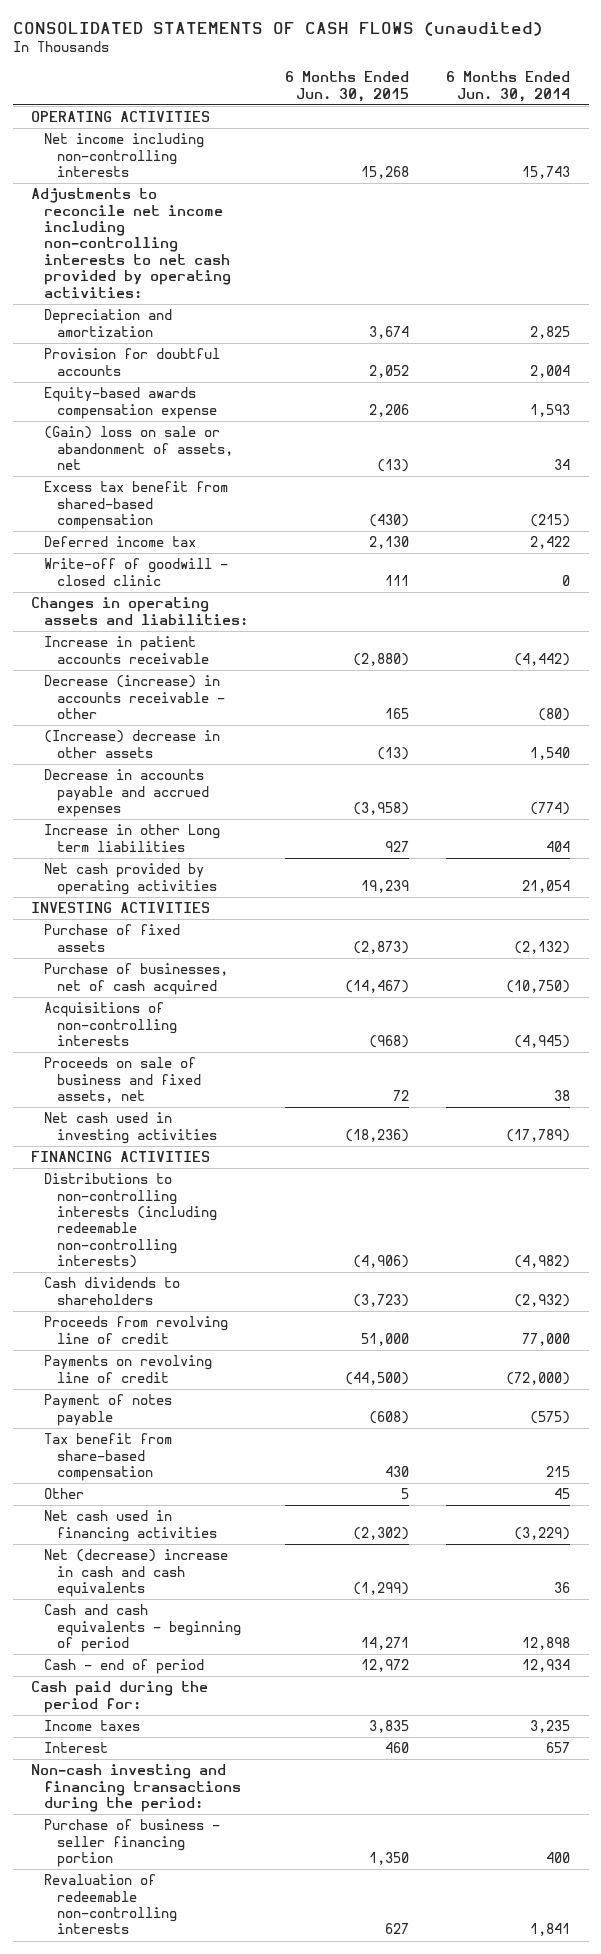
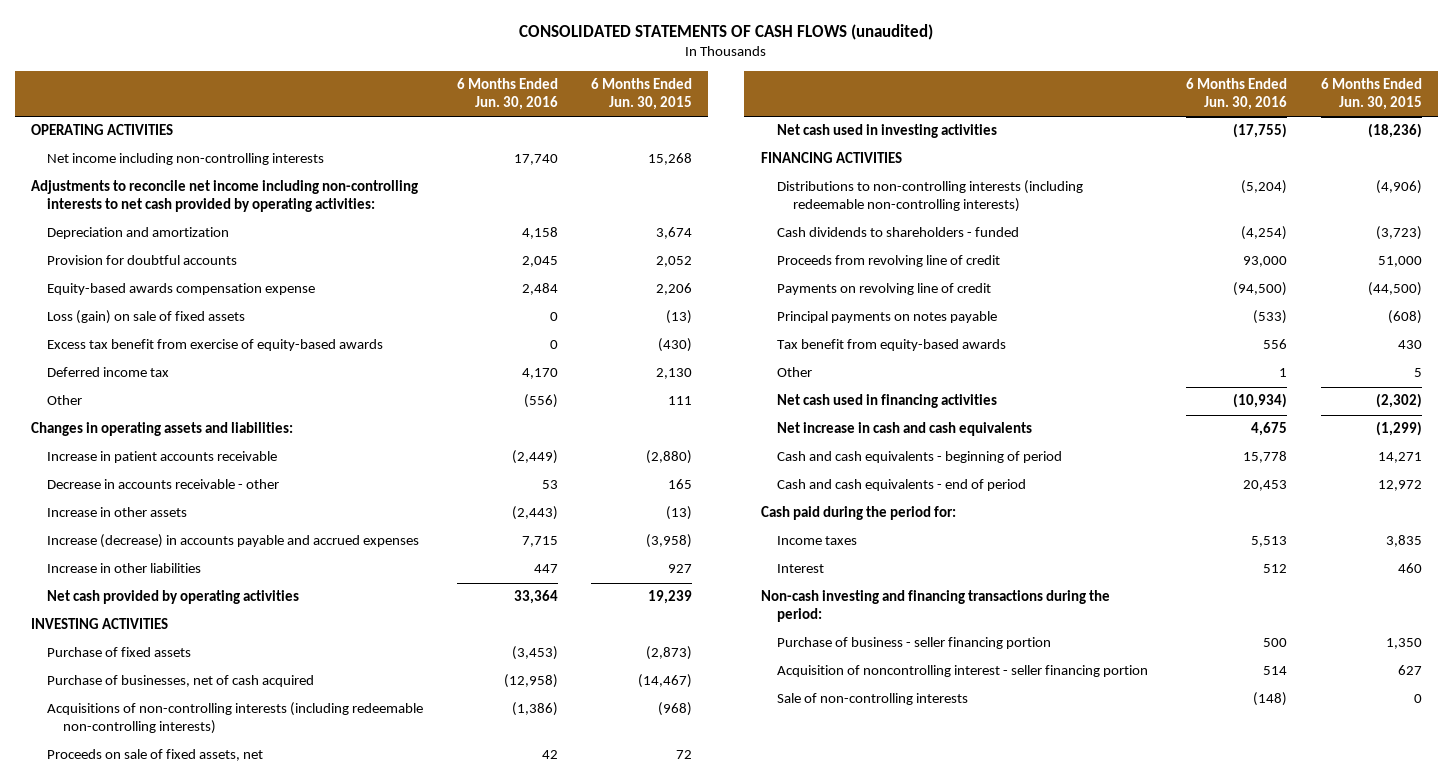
- | 6 Months Ended Jun. 30, 2015 | 6 Months Ended Jun. 30, 2014
+ | 6 Months Ended Jun. 30, 2016 | 6 Months Ended Jun. 30, 2015
- (Gain) loss on sale or abandonment of assets, net | (13) | 34
- Excess tax benefit from shared-based compensation | (430) | (215)
+ Loss (gain) on sale of fixed assets | 0 | (13)
+ Excess tax benefit from exercise of equity-based awards | 0 | (430)
- Write-off of goodwill - closed clinic | 111 | 0
+ Other | (556) | 111
- Decrease (increase) in accounts receivable - other | 165 | (80)
- (Increase) decrease in other assets | (13) | 1,540
- Decrease in accounts payable and accrued expenses | (3,958) | (774)
- Increase in other Long term liabilities | 927 | 404
+ Decrease in accounts receivable - other | 53 | 165
+ Increase in other assets | (2,443) | (13)
+ Increase (decrease) in accounts payable and accrued expenses | 7,715 | (3,958)
+ Increase in other liabilities | 447 | 927
- Acquisitions of non-controlling interests | (968) | (4,945)
- Proceeds on sale of business and fixed assets, net | 72 | 38
+ Acquisitions of non-controlling interests (including redeemable non-controlling interests) | (1,386) | (968)
+ Proceeds on sale of fixed assets, net | 42 | 72
- Cash dividends to shareholders | (3,723) | (2,932)
+ Cash dividends to shareholders - funded | (4,254) | (3,723)
- Payment of notes payable | (608) | (575)
- Tax benefit from share-based compensation | 430 | 215
+ Principal payments on notes payable | (533) | (608)
+ Tax benefit from equity-based awards | 556 | 430
- Net (decrease) increase in cash and cash equivalents | (1,299) | 36
+ Net increase in cash and cash equivalents | 4,675 | (1,299)
- Cash - end of period | 12,972 | 12,934
+ Cash and cash equivalents - end of period | 20,453 | 12,972
- Revaluation of redeemable non-controlling interests | 627 | 1,841
+ Acquisition of noncontrolling interest - seller financing portion | 514 | 627
+ Sale of non-controlling interests | (148) | 0

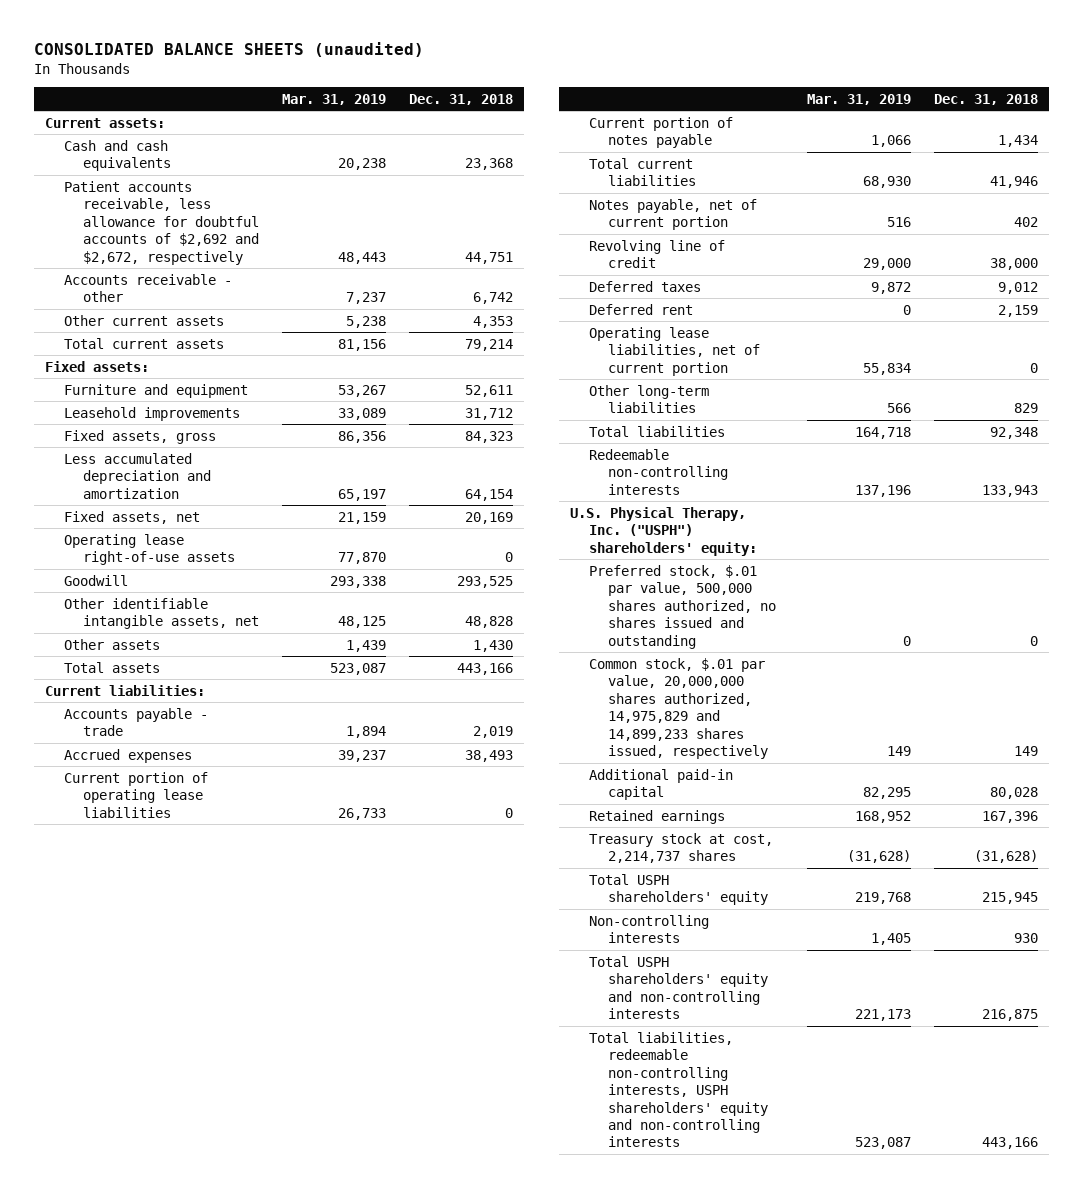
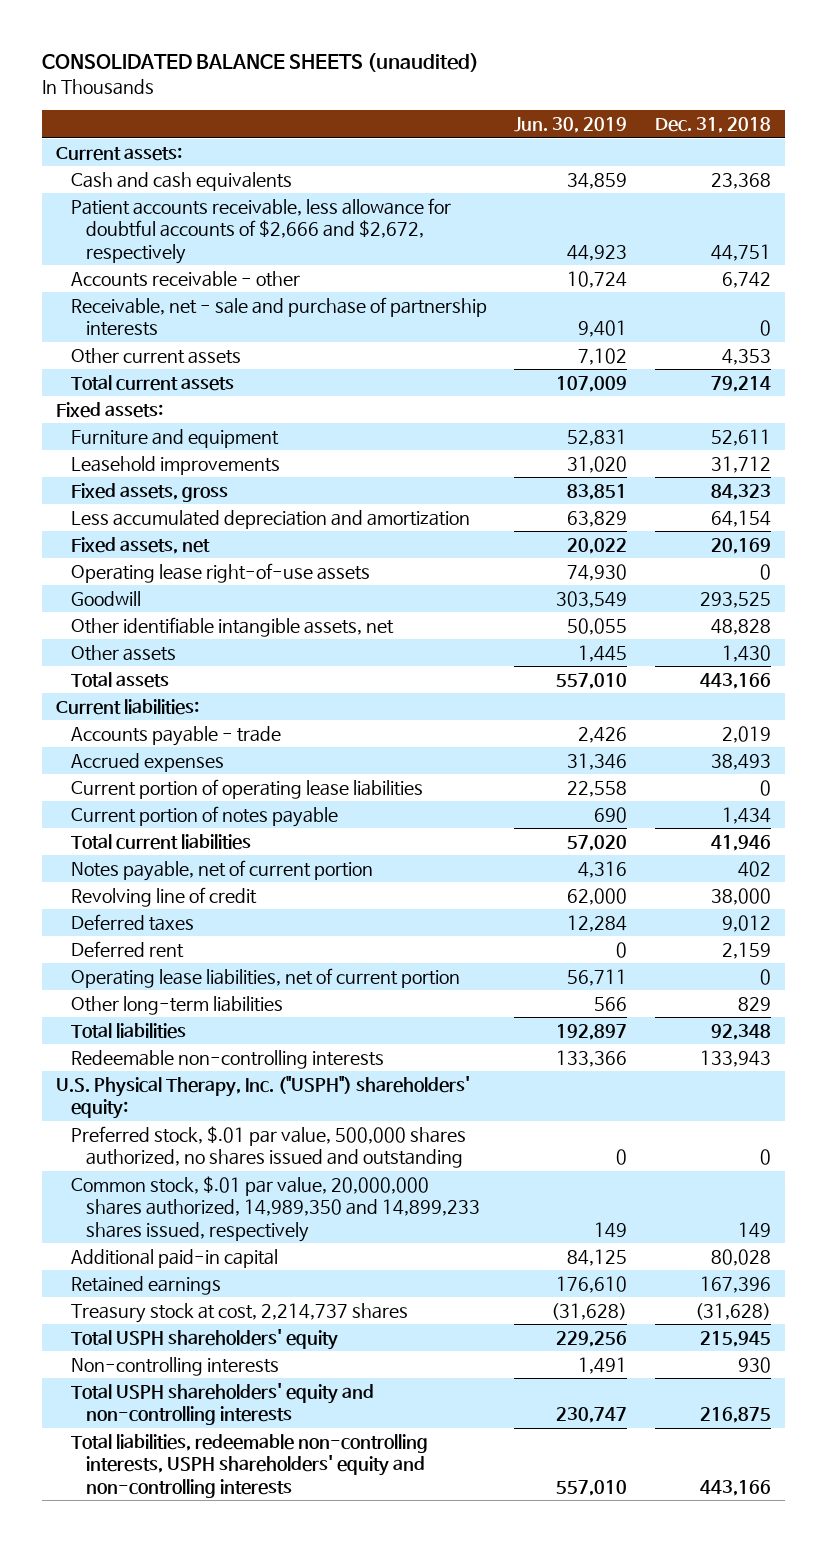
- | Mar. 31, 2019 | Dec. 31, 2018
+ | Jun. 30, 2019 | Dec. 31, 2018
- Patient accounts receivable, less allowance for doubtful accounts of $2,692 and $2,672, respectively | 48,443 | 44,751
+ Patient accounts receivable, less allowance for doubtful accounts of $2,666 and $2,672, respectively | 44,923 | 44,751
+ Receivable, net - sale and purchase of partnership interests | 9,401 | 0
- Common stock, $.01 par value, 20,000,000 shares authorized, 14,975,829 and 14,899,233 shares issued, respectively | 149 | 149
+ Common stock, $.01 par value, 20,000,000 shares authorized, 14,989,350 and 14,899,233 shares issued, respectively | 149 | 149

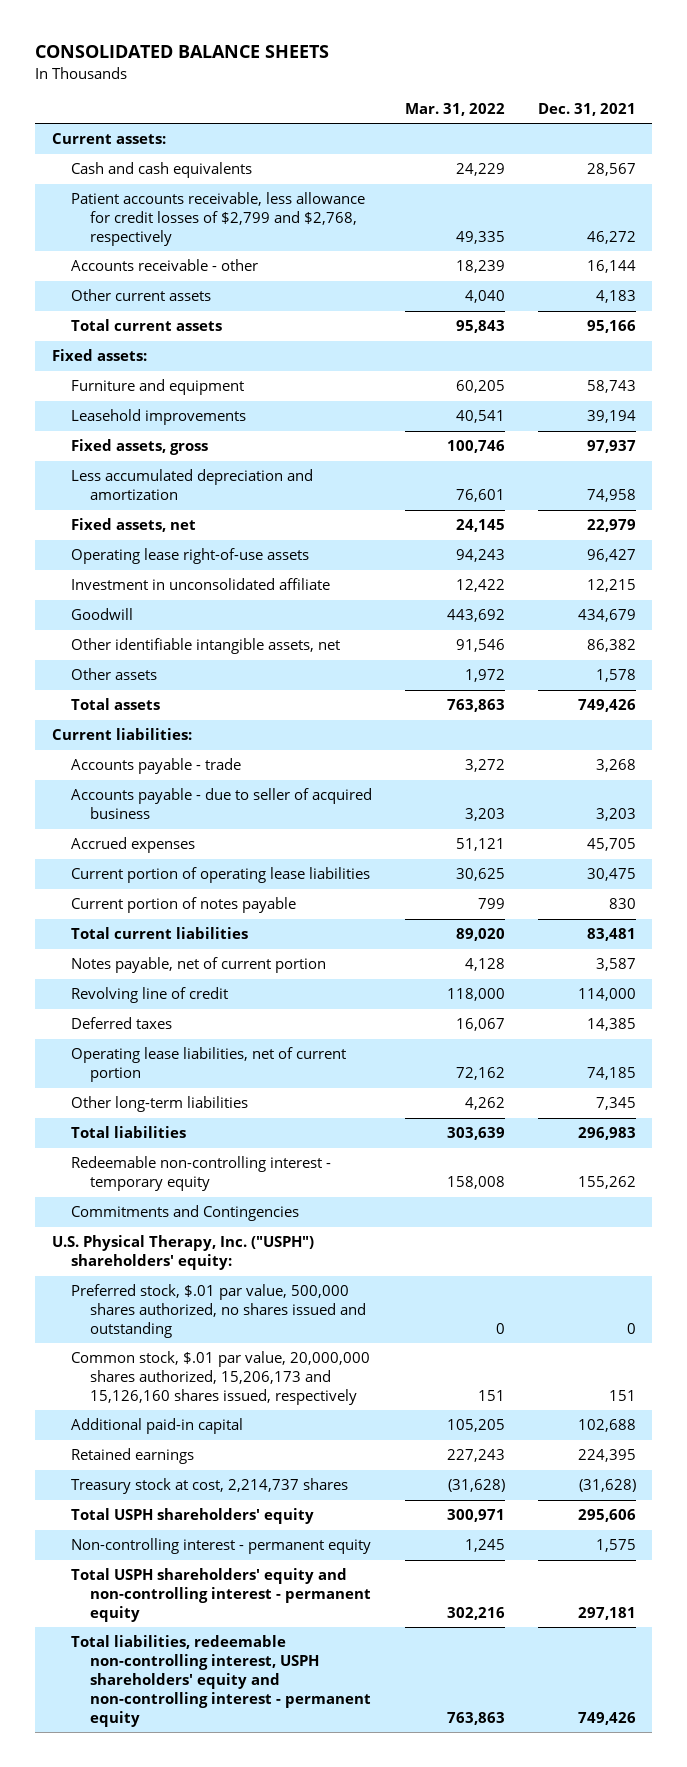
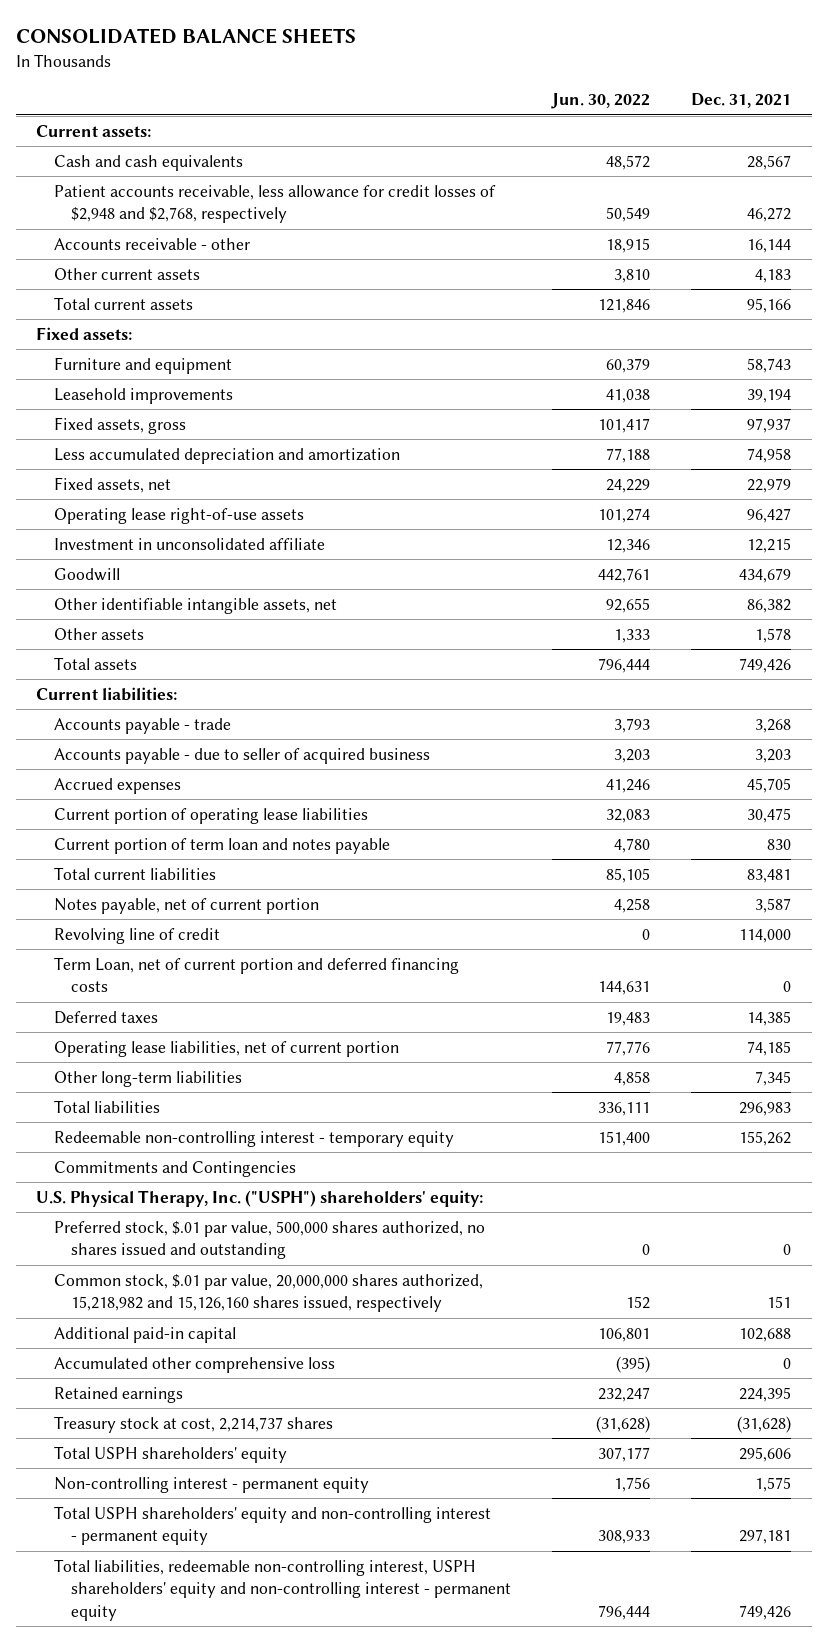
- | Mar. 31, 2022 | Dec. 31, 2021
+ | Jun. 30, 2022 | Dec. 31, 2021
- Patient accounts receivable, less allowance for credit losses of $2,799 and $2,768, respectively | 49,335 | 46,272
+ Patient accounts receivable, less allowance for credit losses of $2,948 and $2,768, respectively | 50,549 | 46,272
- Current portion of notes payable | 799 | 830
+ Current portion of term loan and notes payable | 4,780 | 830
+ Term Loan, net of current portion and deferred financing costs | 144,631 | 0
- Common stock, $.01 par value, 20,000,000 shares authorized, 15,206,173 and 15,126,160 shares issued, respectively | 151 | 151
+ Common stock, $.01 par value, 20,000,000 shares authorized, 15,218,982 and 15,126,160 shares issued, respectively | 152 | 151
+ Accumulated other comprehensive loss | (395) | 0

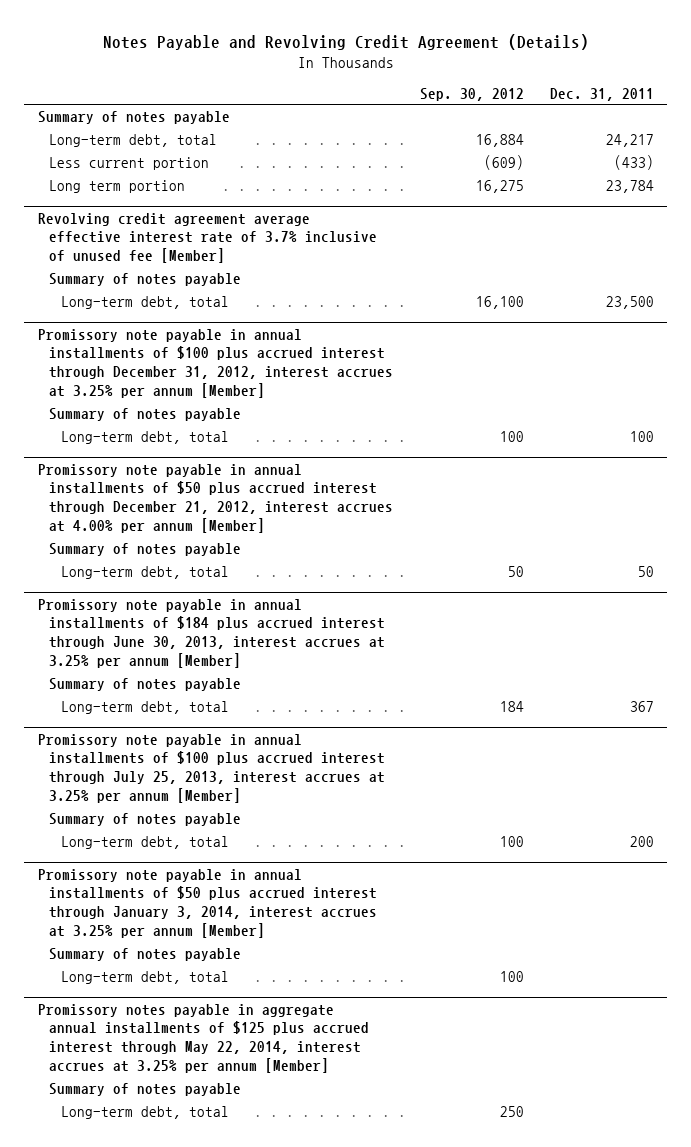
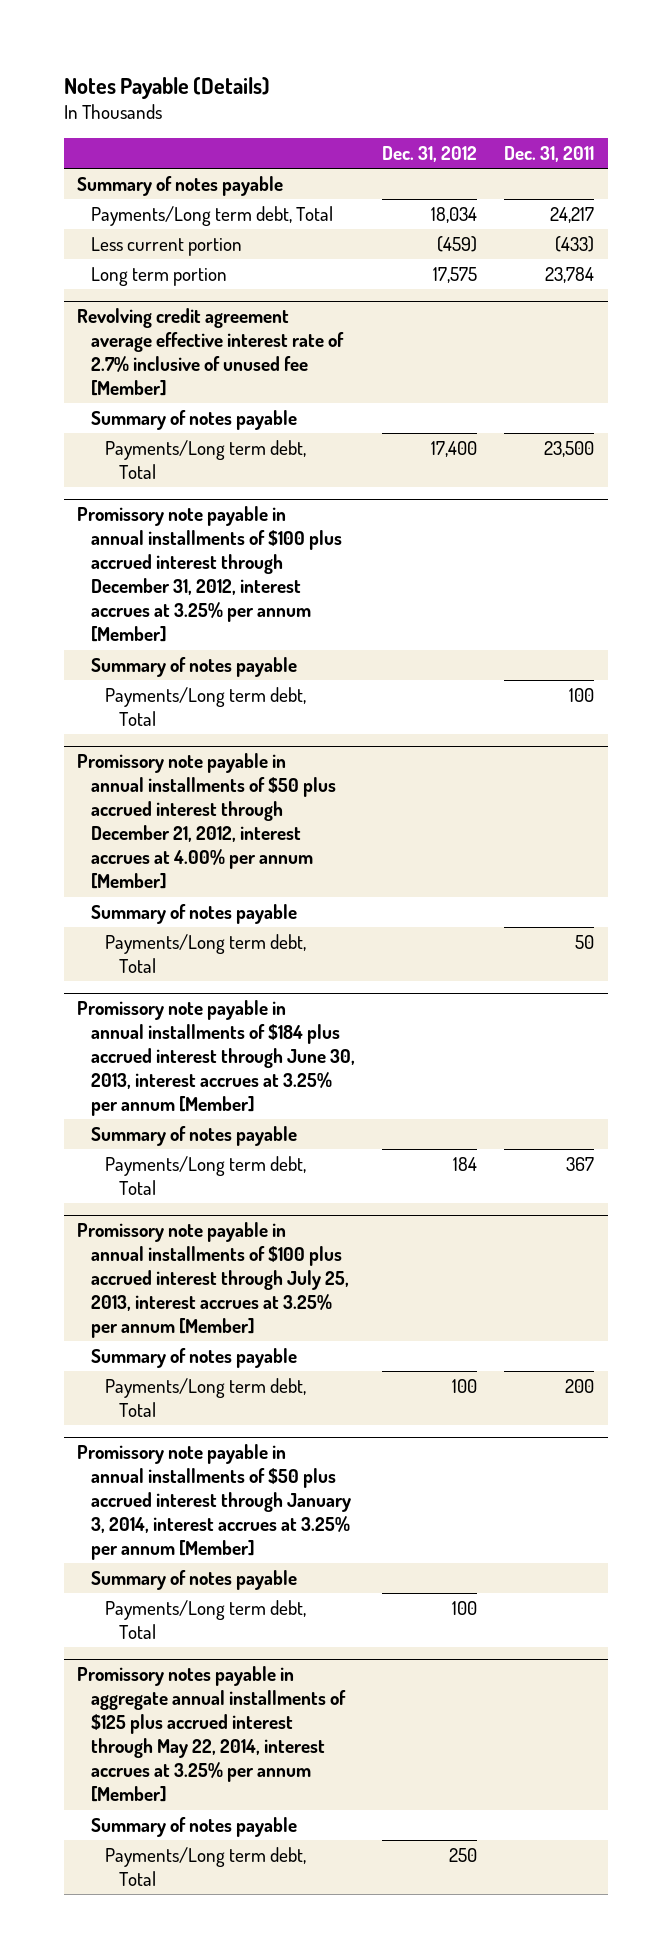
- Notes Payable and Revolving Credit Agreement (Details)
+ Notes Payable (Details)
- | Sep. 30, 2012 | Dec. 31, 2011
+ | Dec. 31, 2012 | Dec. 31, 2011
- Long-term debt, total | 16,884 | 24,217
+ Payments/Long term debt, Total | 18,034 | 24,217
- Revolving credit agreement average effective interest rate of 3.7% inclusive of unused fee [Member]
+ Revolving credit agreement average effective interest rate of 2.7% inclusive of unused fee [Member]
- Long-term debt, total | 16,100 | 23,500
+ Payments/Long term debt, Total | 17,400 | 23,500
@ Promissory note payable in annual installments of $100 plus accrued interest through December 31, 2012, interest accrues at 3.25% per annum [Member]
- Long-term debt, total | 100 | 100
+ Payments/Long term debt, Total | | 100
@ Promissory note payable in annual installments of $50 plus accrued interest through December 21, 2012, interest accrues at 4.00% per annum [Member]
- Long-term debt, total | 50 | 50
+ Payments/Long term debt, Total | | 50
@ Promissory note payable in annual installments of $184 plus accrued interest through June 30, 2013, interest accrues at 3.25% per annum [Member]
- Long-term debt, total | 184 | 367
+ Payments/Long term debt, Total | 184 | 367
@ Promissory note payable in annual installments of $100 plus accrued interest through July 25, 2013, interest accrues at 3.25% per annum [Member]
- Long-term debt, total | 100 | 200
+ Payments/Long term debt, Total | 100 | 200
@ Promissory note payable in annual installments of $50 plus accrued interest through January 3, 2014, interest accrues at 3.25% per annum [Member]
- Long-term debt, total | 100 |
+ Payments/Long term debt, Total | 100 |
@ Promissory notes payable in aggregate annual installments of $125 plus accrued interest through May 22, 2014, interest accrues at 3.25% per annum [Member]
- Long-term debt, total | 250 |
+ Payments/Long term debt, Total | 250 |

